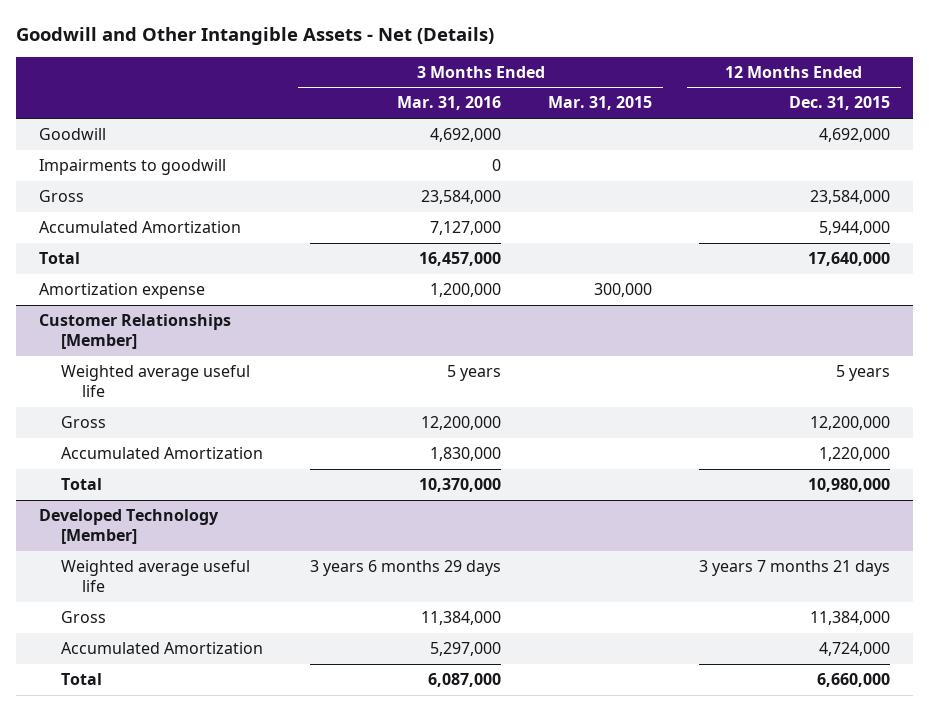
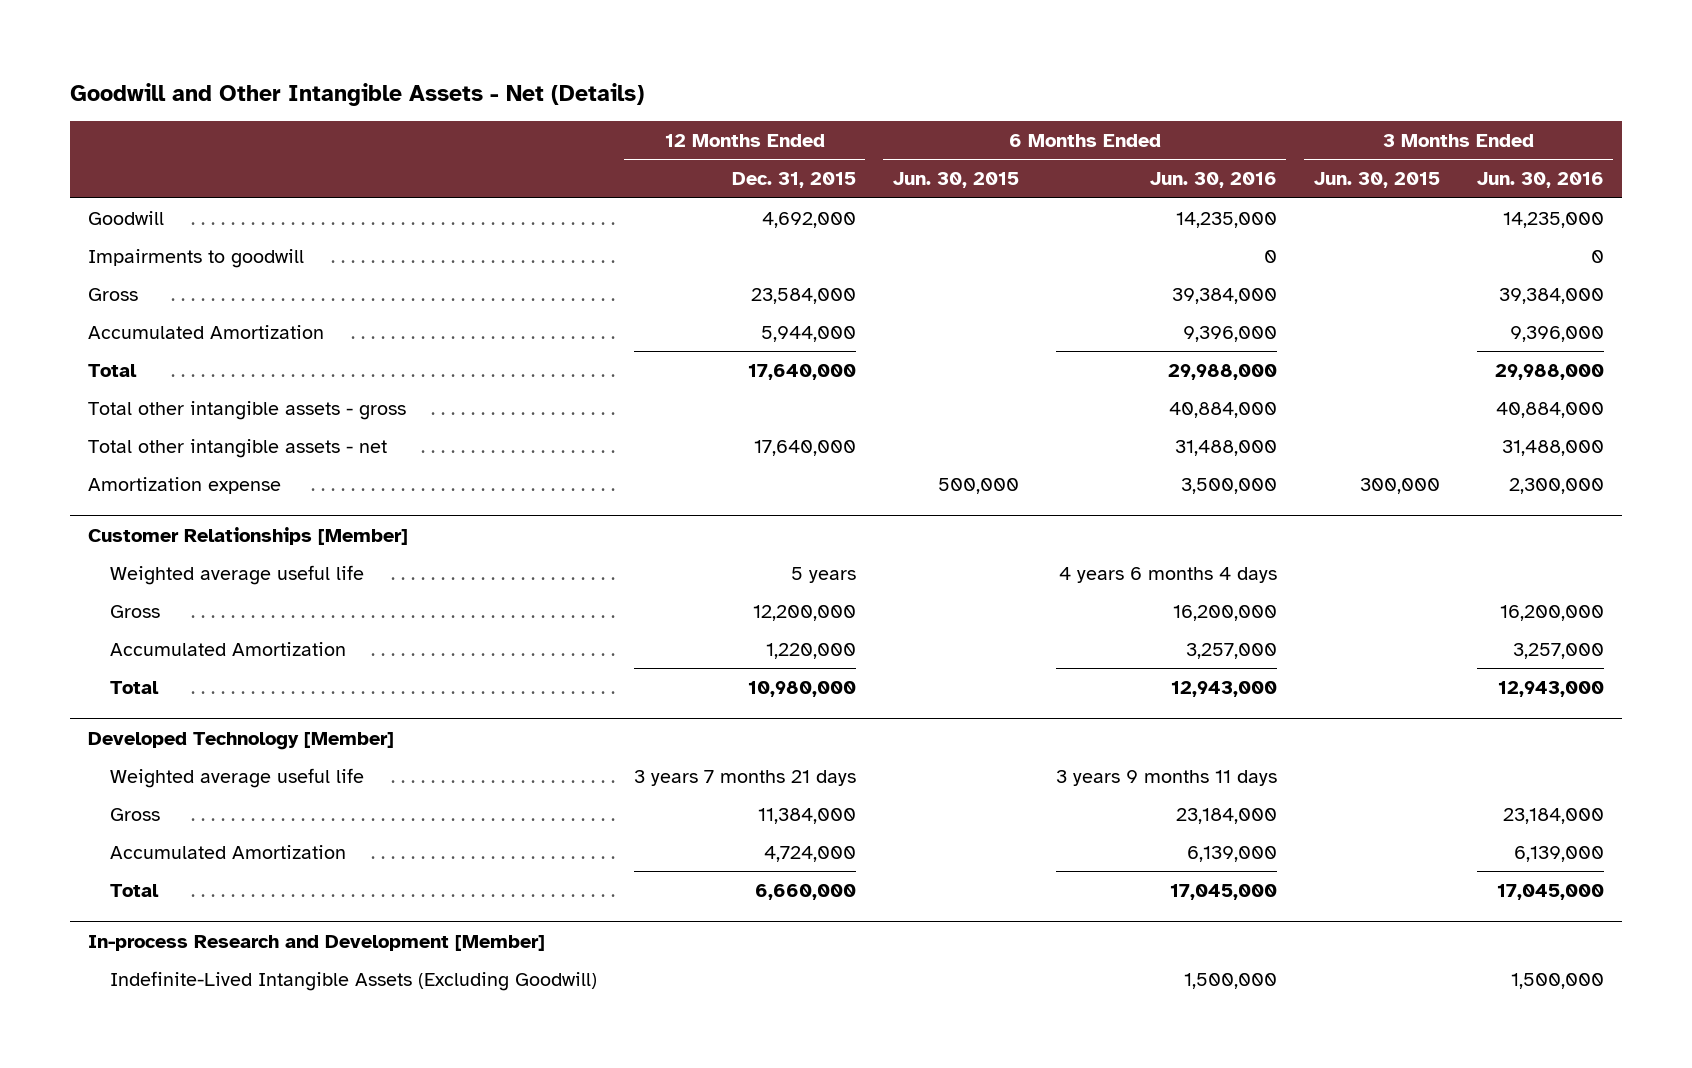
- | 3 Months Ended Mar. 31, 2016 | 3 Months Ended Mar. 31, 2015 | 12 Months Ended Dec. 31, 2015
+ | 12 Months Ended Dec. 31, 2015 | 6 Months Ended Jun. 30, 2015 | 6 Months Ended Jun. 30, 2016 | 3 Months Ended Jun. 30, 2015 | 3 Months Ended Jun. 30, 2016
+ Total other intangible assets - gross | | | 40,884,000 | | 40,884,000
+ Total other intangible assets - net | 17,640,000 | | 31,488,000 | | 31,488,000
+ In-process Research and Development [Member]
+ Indefinite-Lived Intangible Assets (Excluding Goodwill) | | | 1,500,000 | | 1,500,000

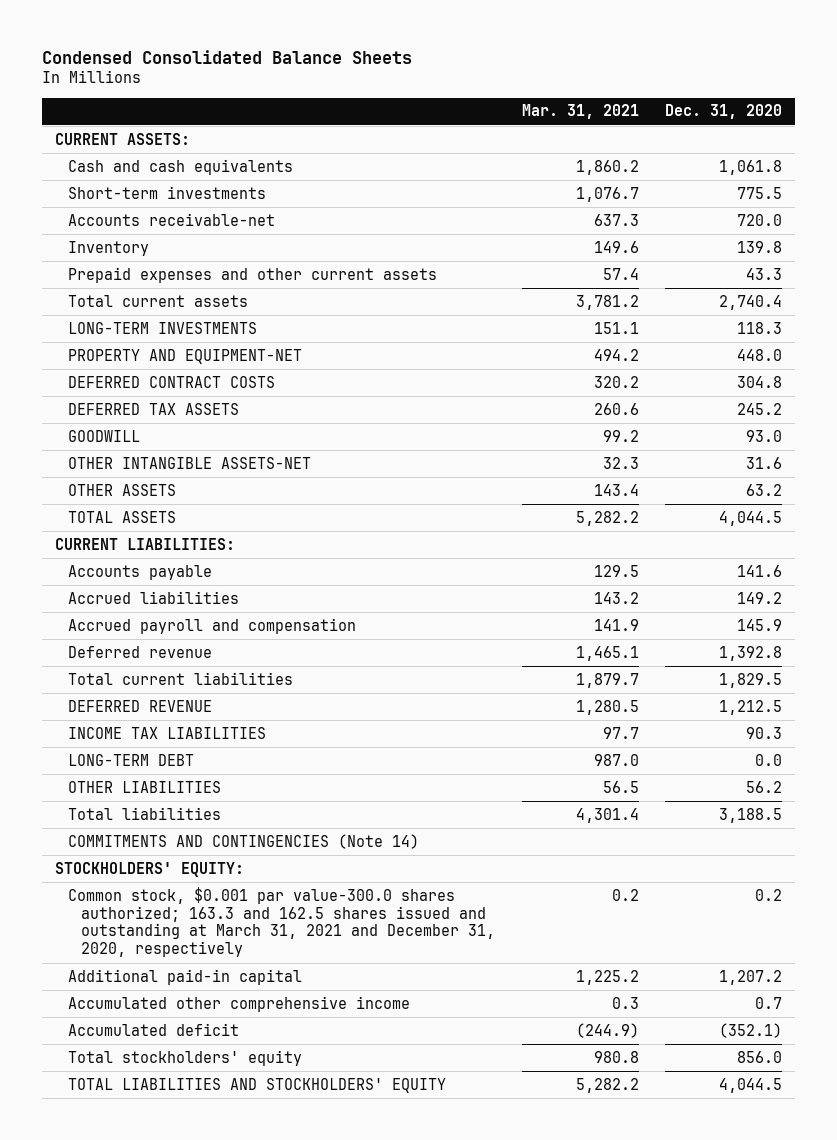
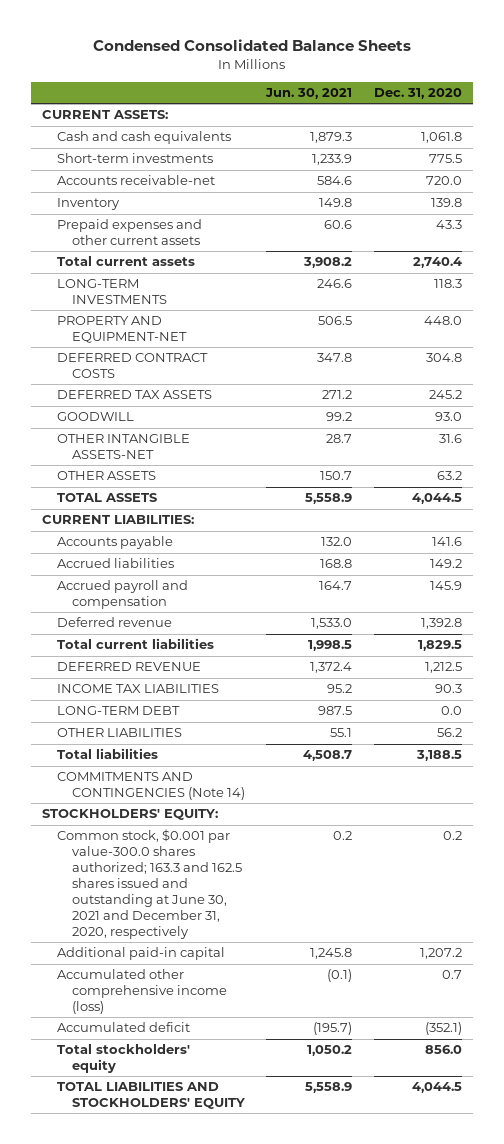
- | Mar. 31, 2021 | Dec. 31, 2020
+ | Jun. 30, 2021 | Dec. 31, 2020
- Common stock, $0.001 par value-300.0 shares authorized; 163.3 and 162.5 shares issued and outstanding at March 31, 2021 and December 31, 2020, respectively | 0.2 | 0.2
+ Common stock, $0.001 par value-300.0 shares authorized; 163.3 and 162.5 shares issued and outstanding at June 30, 2021 and December 31, 2020, respectively | 0.2 | 0.2
- Accumulated other comprehensive income | 0.3 | 0.7
+ Accumulated other comprehensive income (loss) | (0.1) | 0.7

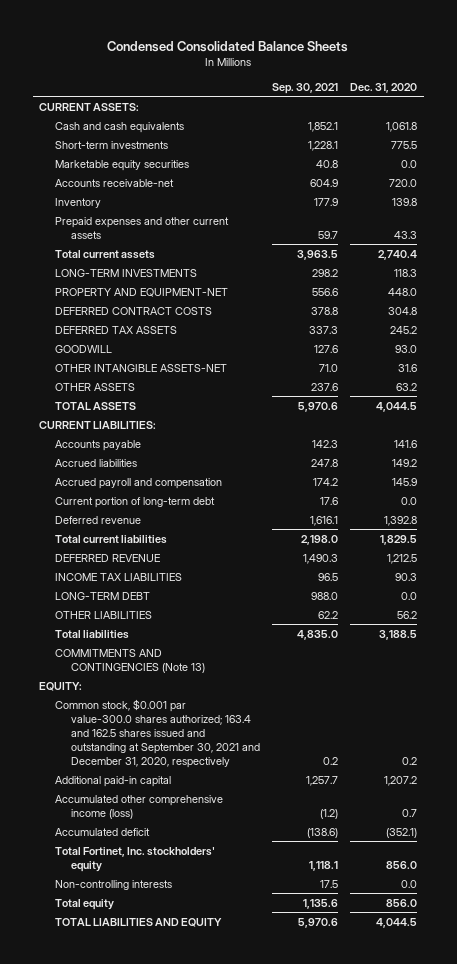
- | Jun. 30, 2021 | Dec. 31, 2020
+ | Sep. 30, 2021 | Dec. 31, 2020
+ Marketable equity securities | 40.8 | 0.0
+ Current portion of long-term debt | 17.6 | 0.0
- COMMITMENTS AND CONTINGENCIES (Note 14)
- STOCKHOLDERS' EQUITY:
- Common stock, $0.001 par value-300.0 shares authorized; 163.3 and 162.5 shares issued and outstanding at June 30, 2021 and December 31, 2020, respectively | 0.2 | 0.2
+ COMMITMENTS AND CONTINGENCIES (Note 13)
+ EQUITY:
+ Common stock, $0.001 par value-300.0 shares authorized; 163.4 and 162.5 shares issued and outstanding at September 30, 2021 and December 31, 2020, respectively | 0.2 | 0.2
- Total stockholders' equity | 1,050.2 | 856.0
- TOTAL LIABILITIES AND STOCKHOLDERS' EQUITY | 5,558.9 | 4,044.5
+ Total Fortinet, Inc. stockholders' equity | 1,118.1 | 856.0
+ Non-controlling interests | 17.5 | 0.0
+ Total equity | 1,135.6 | 856.0
+ TOTAL LIABILITIES AND EQUITY | 5,970.6 | 4,044.5

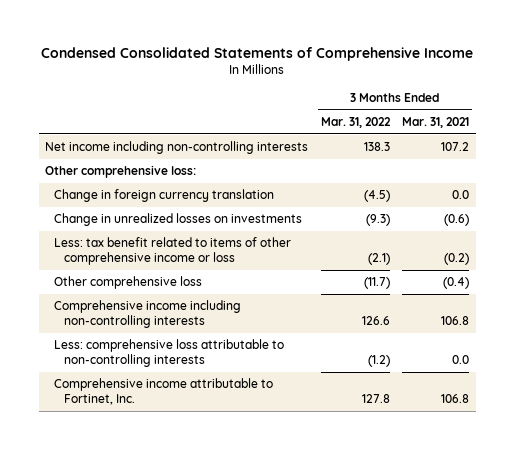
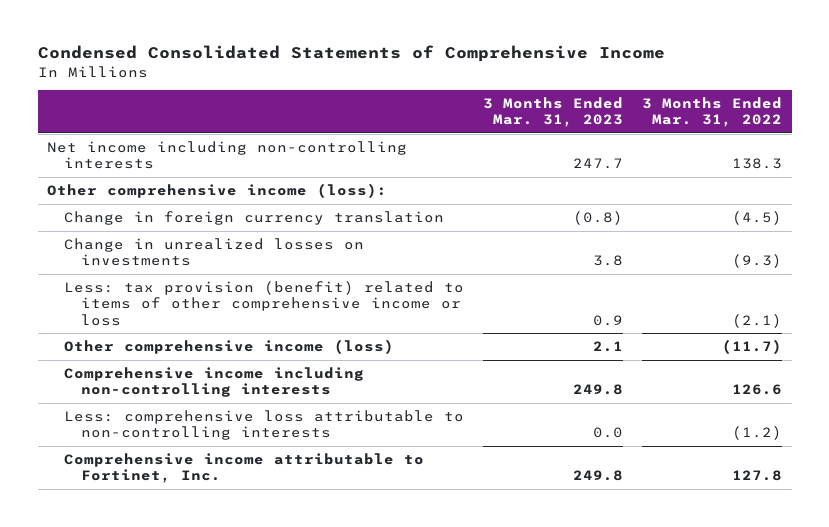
- | 3 Months Ended Mar. 31, 2022 | 3 Months Ended Mar. 31, 2021
+ | 3 Months Ended Mar. 31, 2023 | 3 Months Ended Mar. 31, 2022
- Other comprehensive loss:
+ Other comprehensive income (loss):
- Less: tax benefit related to items of other comprehensive income or loss | (2.1) | (0.2)
- Other comprehensive loss | (11.7) | (0.4)
+ Less: tax provision (benefit) related to items of other comprehensive income or loss | 0.9 | (2.1)
+ Other comprehensive income (loss) | 2.1 | (11.7)

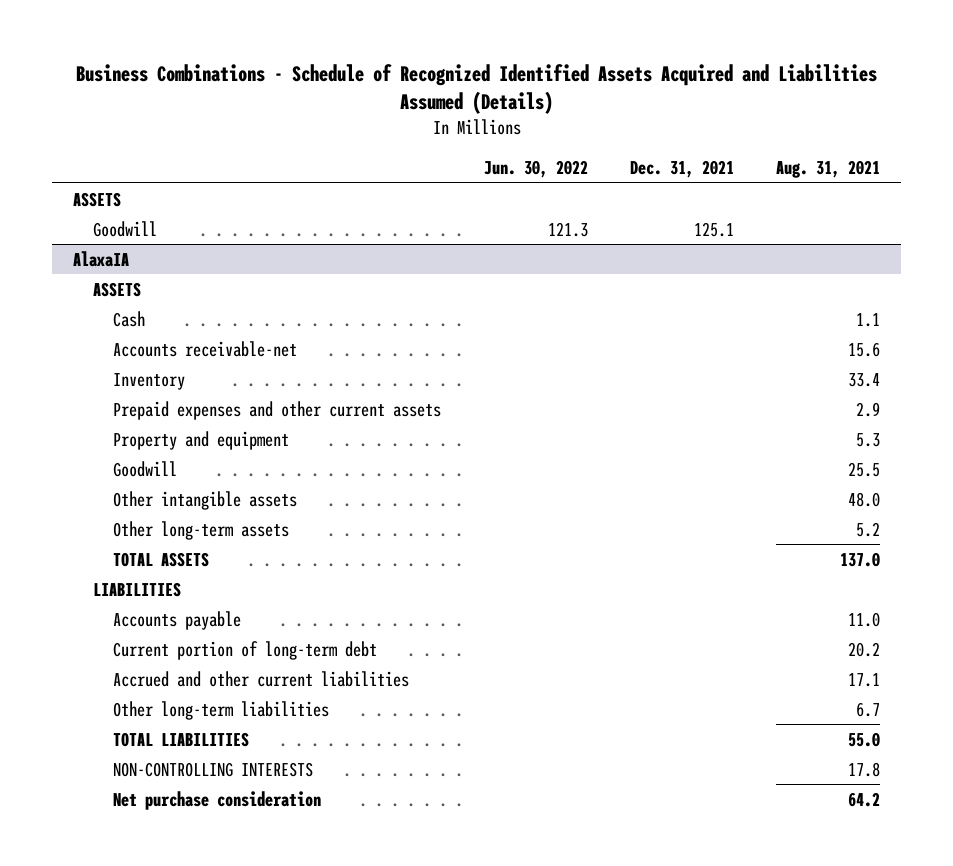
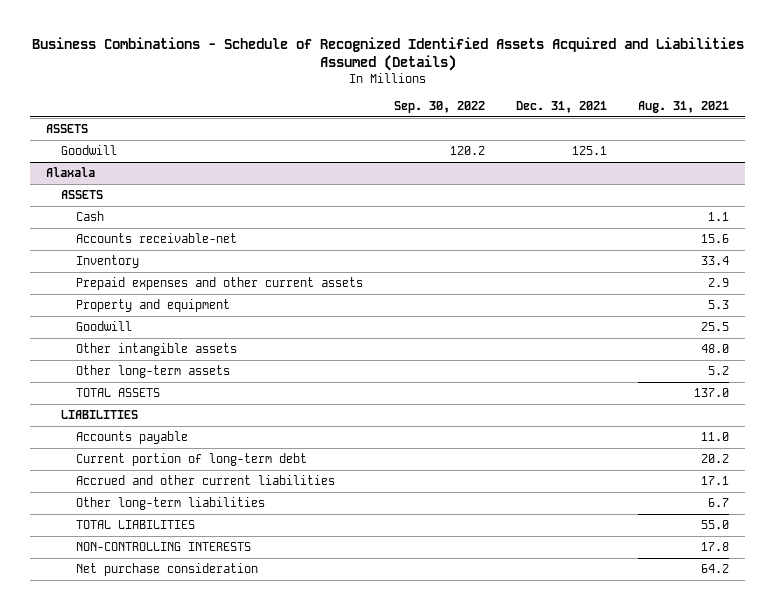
- | Jun. 30, 2022 | Dec. 31, 2021 | Aug. 31, 2021
+ | Sep. 30, 2022 | Dec. 31, 2021 | Aug. 31, 2021
- AlaxaIA
+ Alaxala

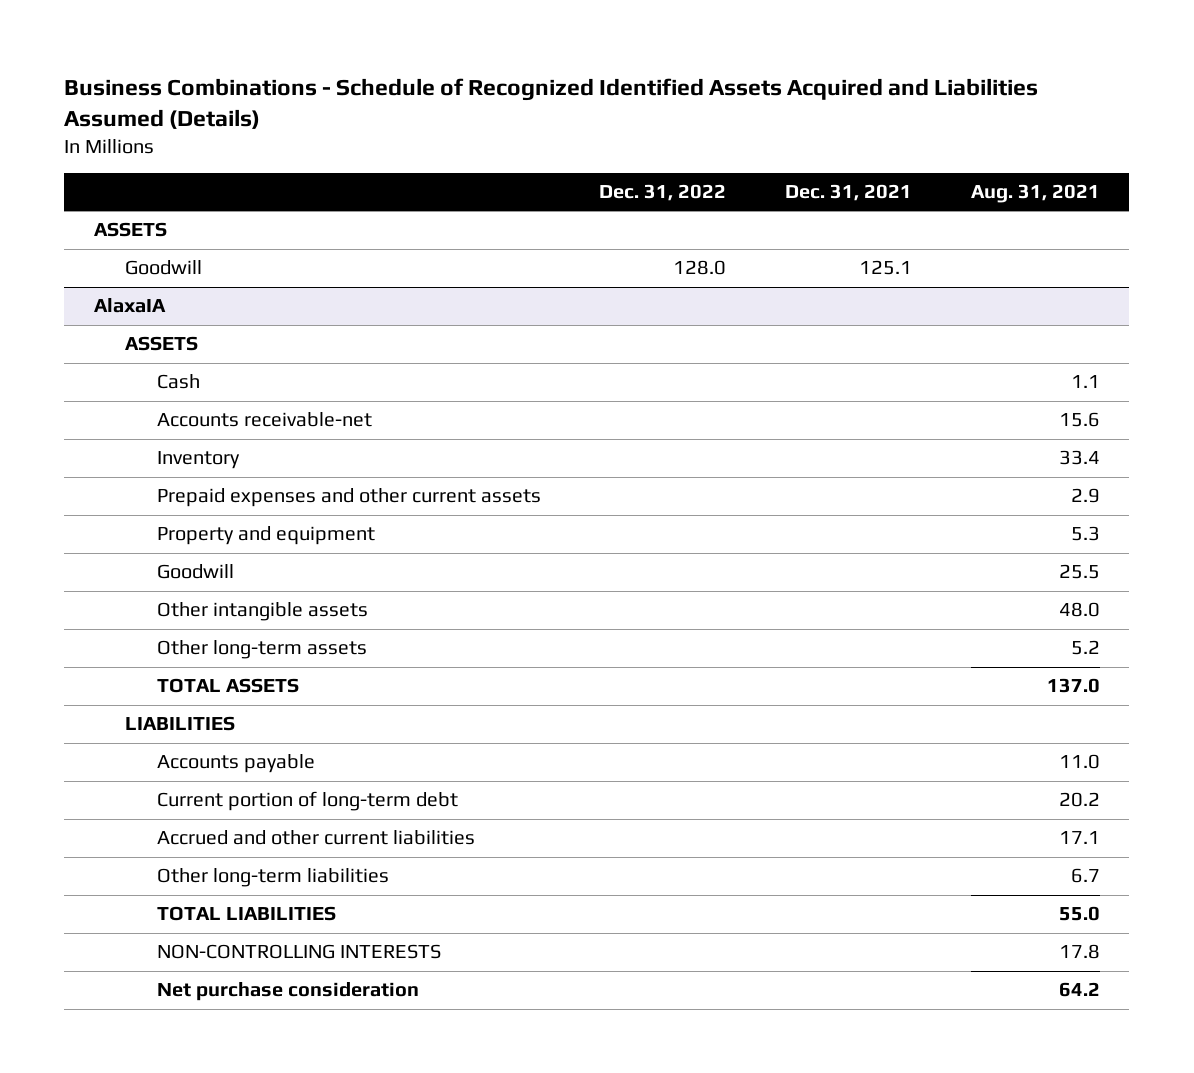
- | Sep. 30, 2022 | Dec. 31, 2021 | Aug. 31, 2021
+ | Dec. 31, 2022 | Dec. 31, 2021 | Aug. 31, 2021
- Alaxala
+ AlaxaIA

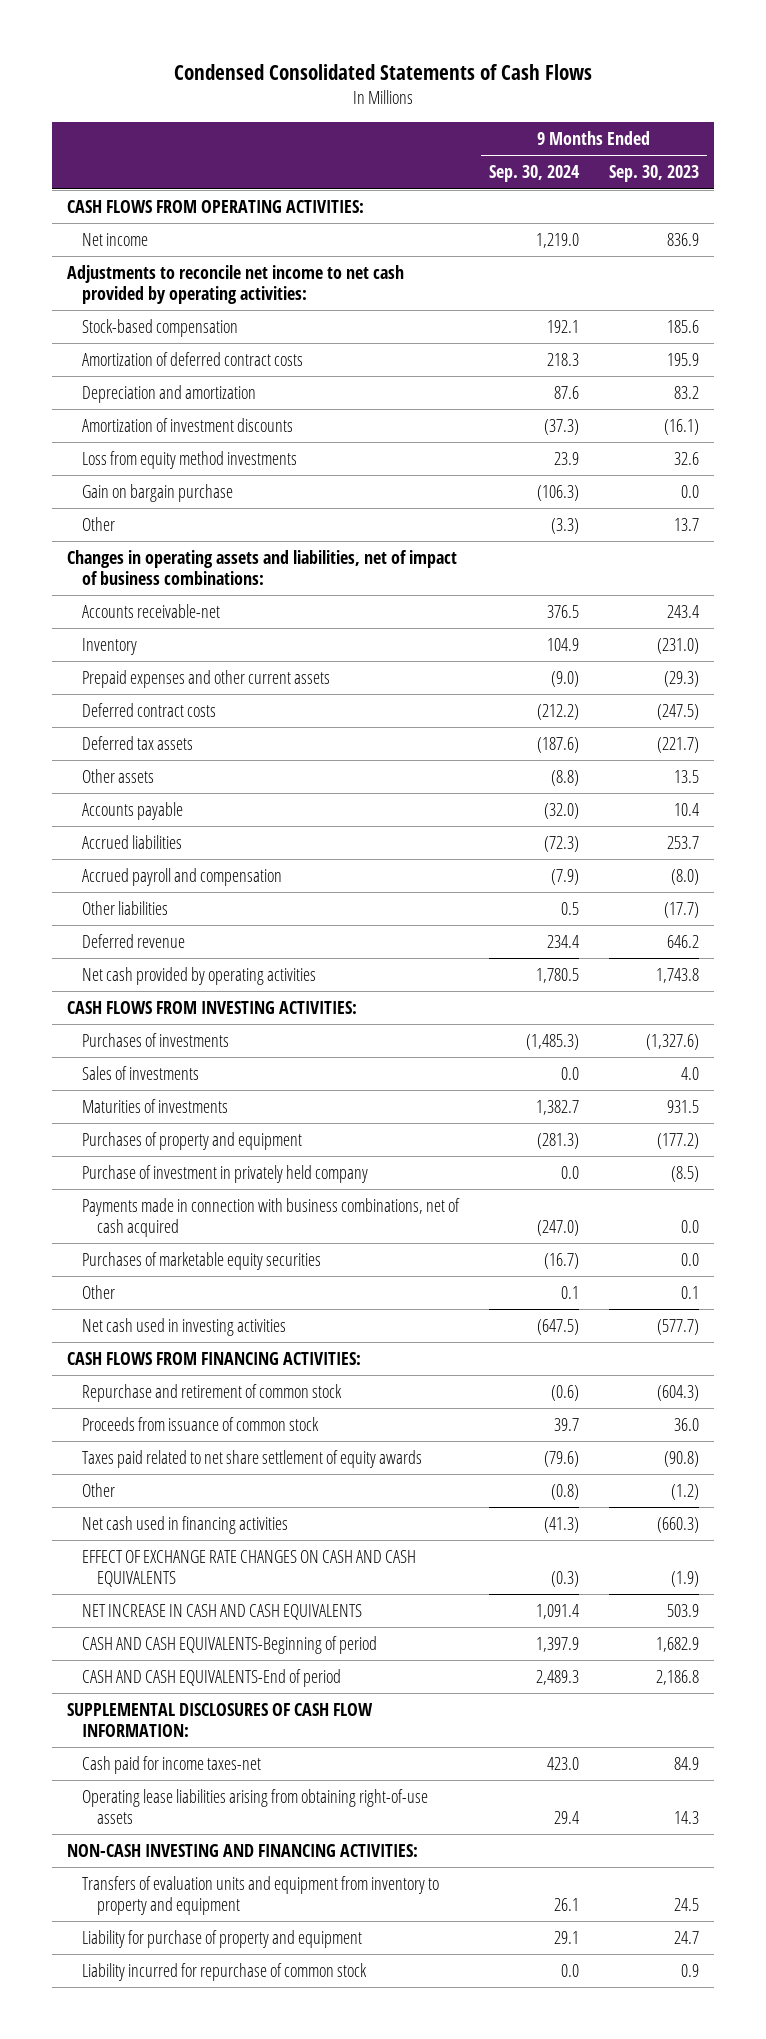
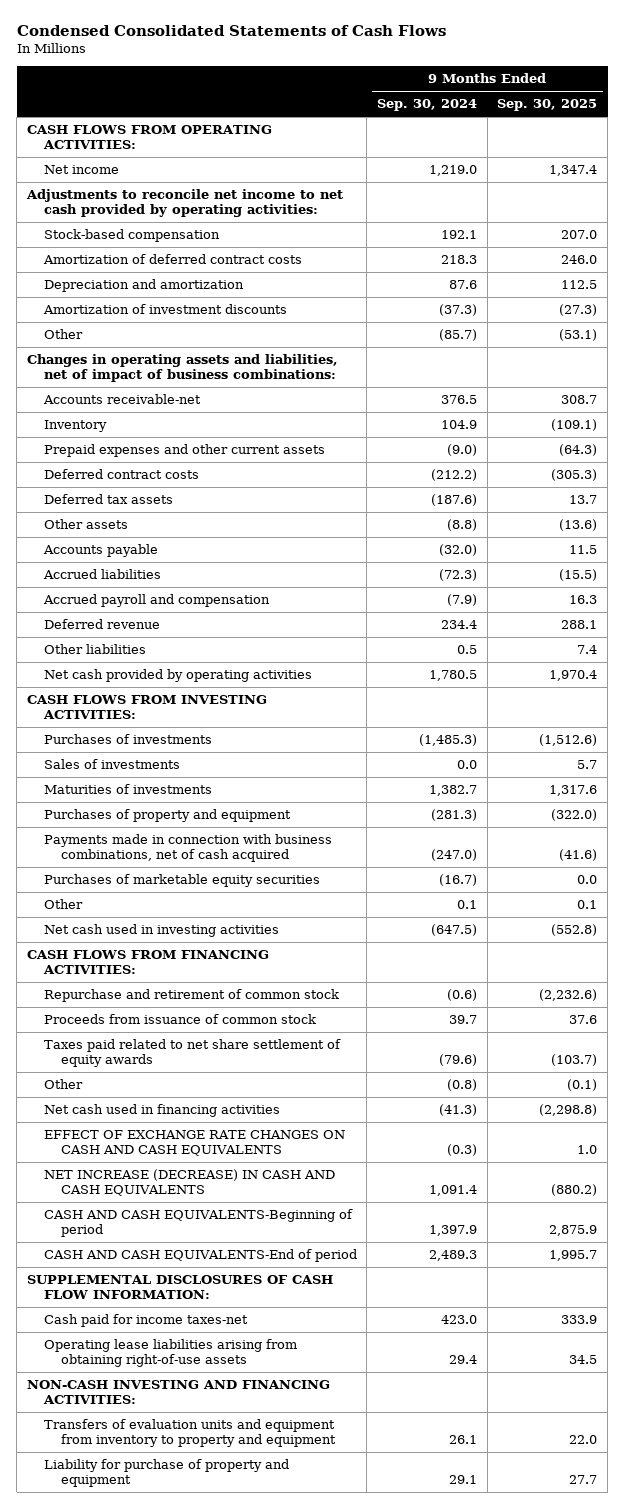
- | 9 Months Ended Sep. 30, 2024 | 9 Months Ended Sep. 30, 2023
+ | 9 Months Ended Sep. 30, 2024 | 9 Months Ended Sep. 30, 2025
- Loss from equity method investments | 23.9 | 32.6
- Gain on bargain purchase | (106.3) | 0.0
- Other | (3.3) | 13.7
+ Other | (85.7) | (53.1)
moved down: Other liabilities | 0.5 | 7.4
- Purchase of investment in privately held company | 0.0 | (8.5)
- NET INCREASE IN CASH AND CASH EQUIVALENTS | 1,091.4 | 503.9
+ NET INCREASE (DECREASE) IN CASH AND CASH EQUIVALENTS | 1,091.4 | (880.2)
- Liability incurred for repurchase of common stock | 0.0 | 0.9

